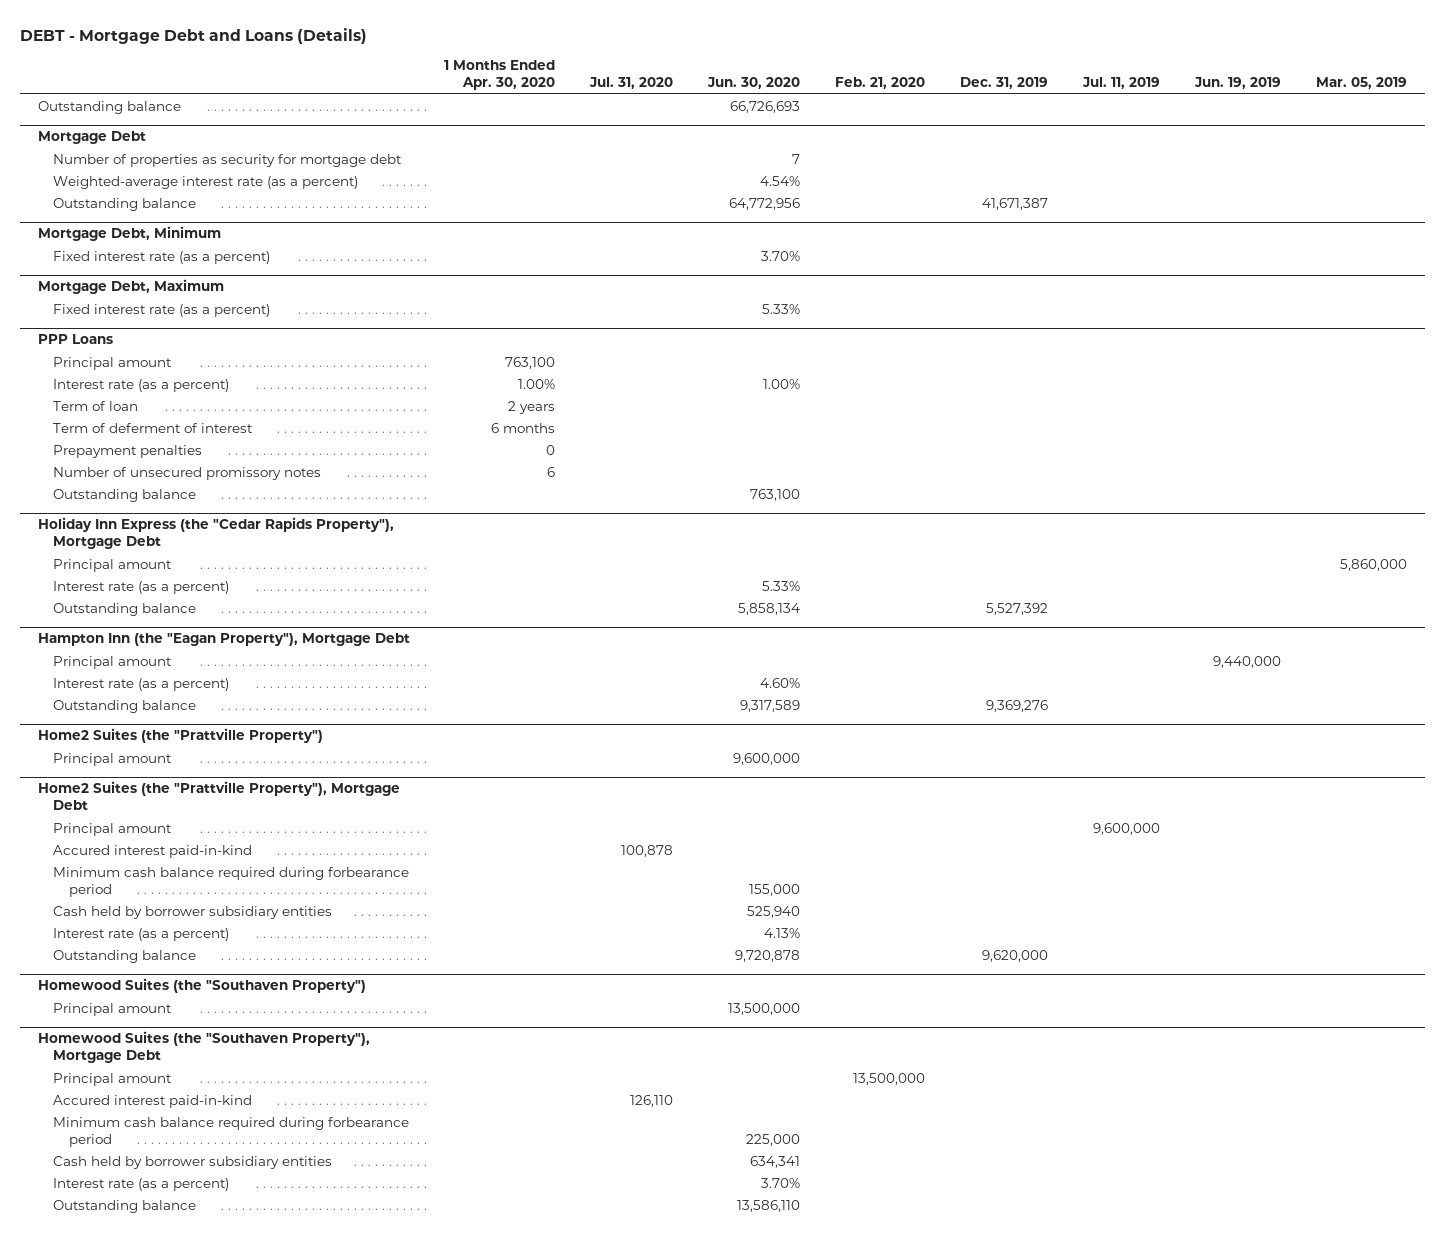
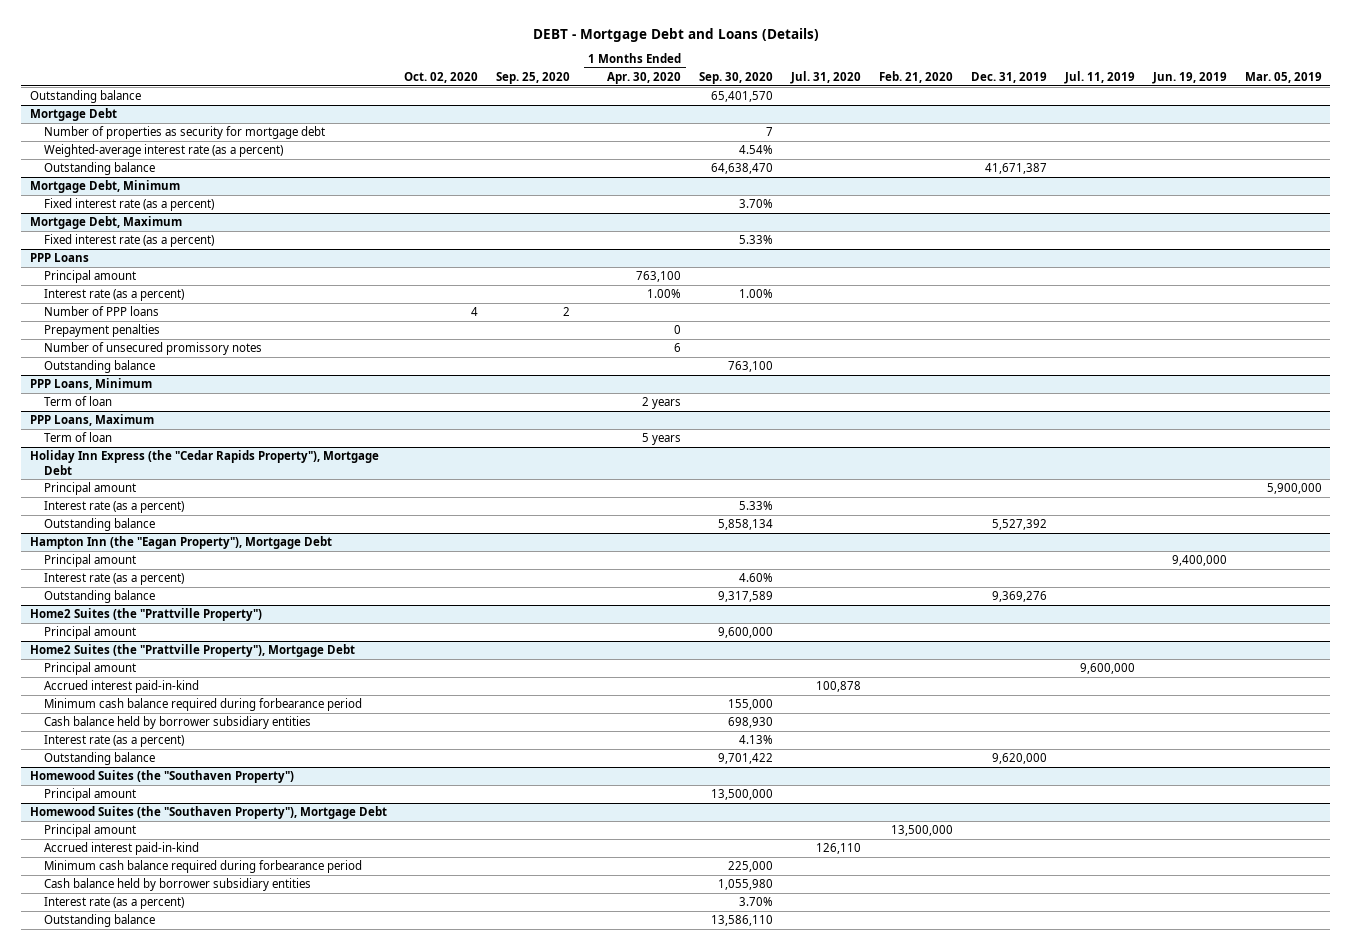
- | 1 Months Ended Apr. 30, 2020 | Jul. 31, 2020 | Jun. 30, 2020 | Feb. 21, 2020 | Dec. 31, 2019 | Jul. 11, 2019 | Jun. 19, 2019 | Mar. 05, 2019
+ | Oct. 02, 2020 | Sep. 25, 2020 | 1 Months Ended Apr. 30, 2020 | Sep. 30, 2020 | Jul. 31, 2020 | Feb. 21, 2020 | Dec. 31, 2019 | Jul. 11, 2019 | Jun. 19, 2019 | Mar. 05, 2019
@ PPP Loans
- Term of loan | 2 years | | | | | | |
- Term of deferment of interest | 6 months | | | | | | |
+ Number of PPP loans | 4 | 2 | | | | | | | |
+ PPP Loans, Minimum
+ Term of loan | | | 2 years | | | | | | |
+ PPP Loans, Maximum
+ Term of loan | | | 5 years | | | | | | |
@ Holiday Inn Express (the "Cedar Rapids Property"), Mortgage Debt
- Principal amount | | | | | | | | 5,860,000
+ Principal amount | | | | | | | | | | 5,900,000
@ Hampton Inn (the "Eagan Property"), Mortgage Debt
- Principal amount | | | | | | | 9,440,000 |
+ Principal amount | | | | | | | | | 9,400,000 |
@ Home2 Suites (the "Prattville Property"), Mortgage Debt
- Accured interest paid-in-kind | | 100,878 | | | | | |
+ Accrued interest paid-in-kind | | | | | 100,878 | | | | |
- Cash held by borrower subsidiary entities | | | 525,940 | | | | |
+ Cash balance held by borrower subsidiary entities | | | | 698,930 | | | | | |
@ Homewood Suites (the "Southaven Property"), Mortgage Debt
- Accured interest paid-in-kind | | 126,110 | | | | | |
+ Accrued interest paid-in-kind | | | | | 126,110 | | | | |
- Cash held by borrower subsidiary entities | | | 634,341 | | | | |
+ Cash balance held by borrower subsidiary entities | | | | 1,055,980 | | | | | |

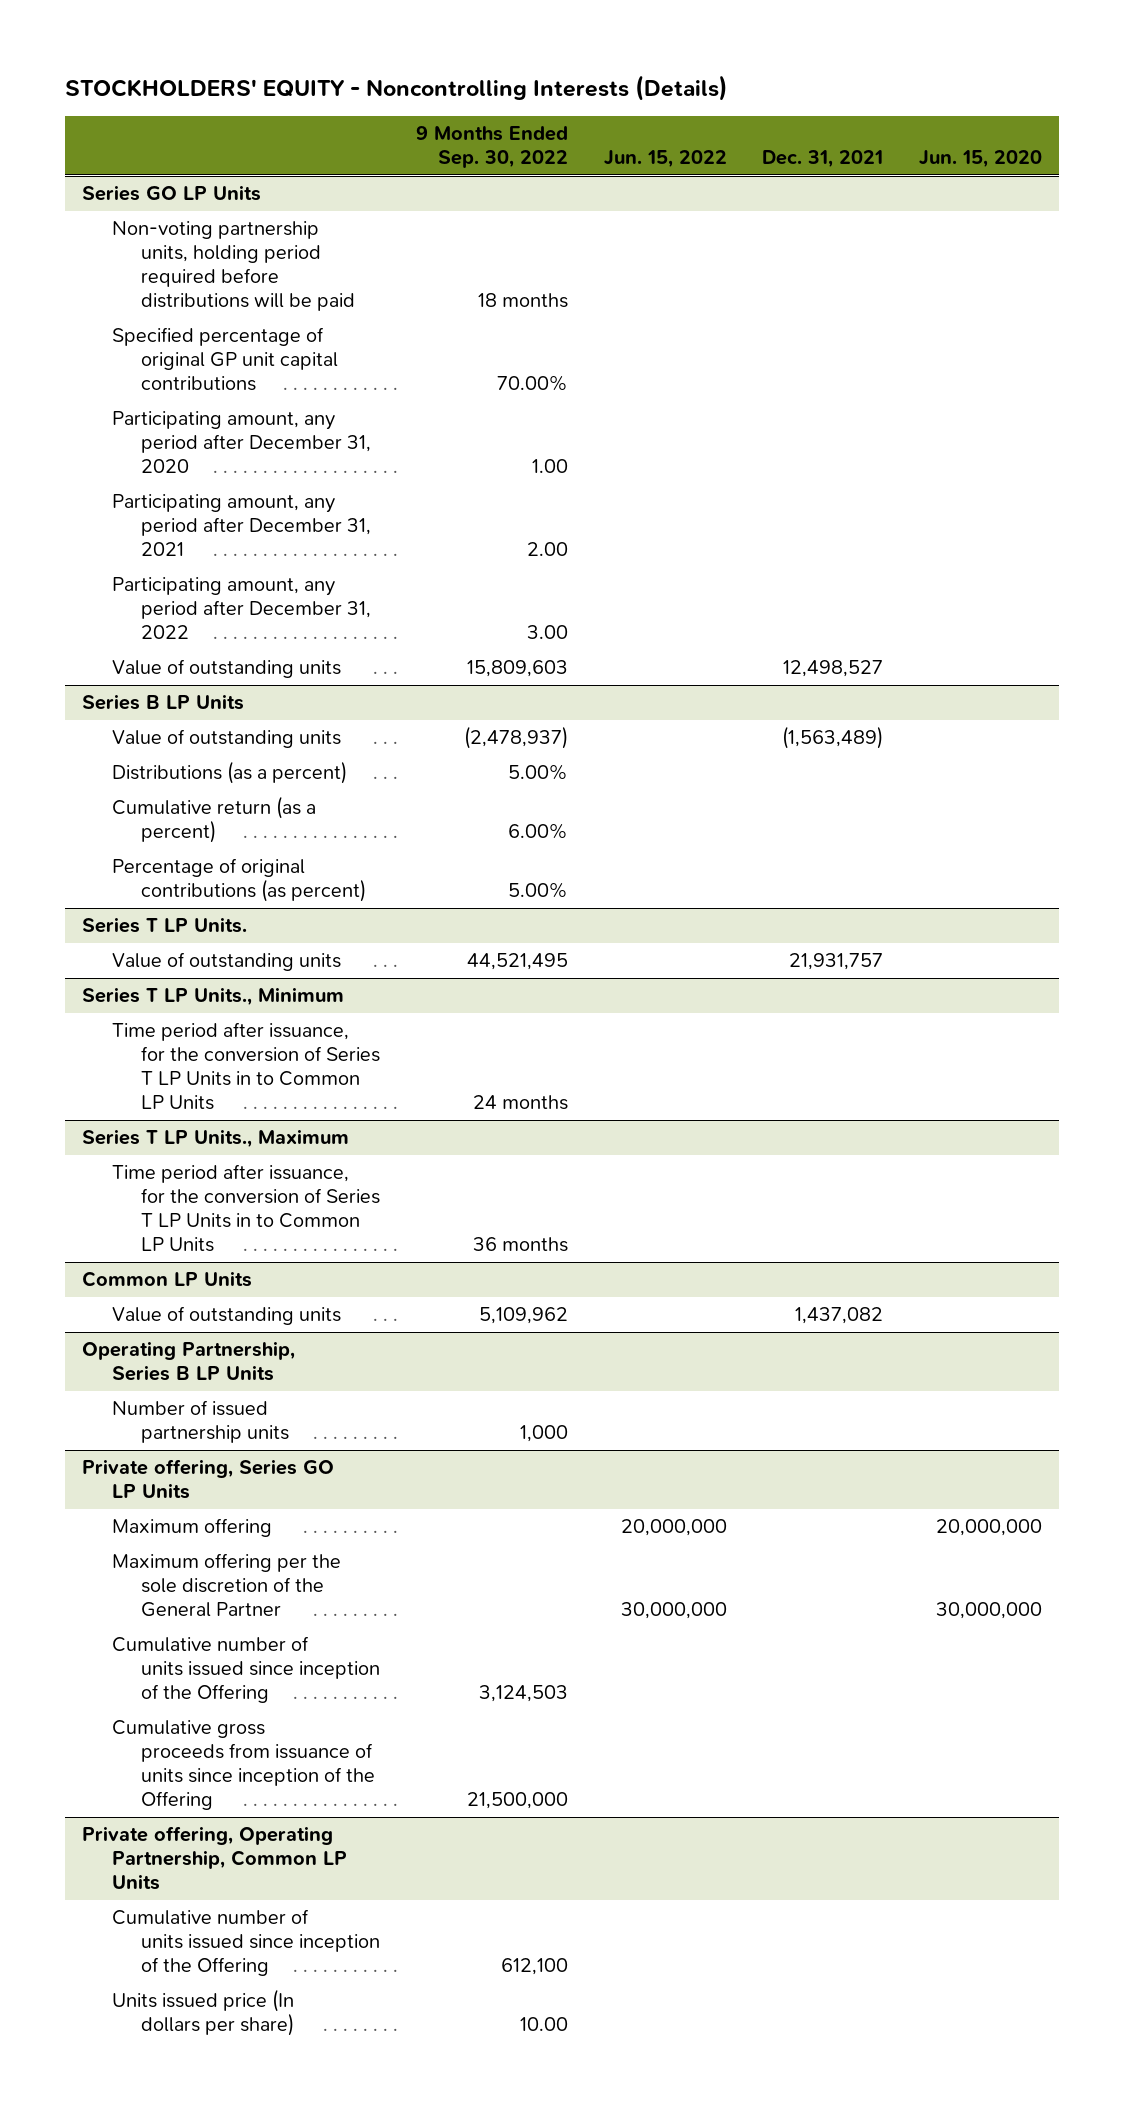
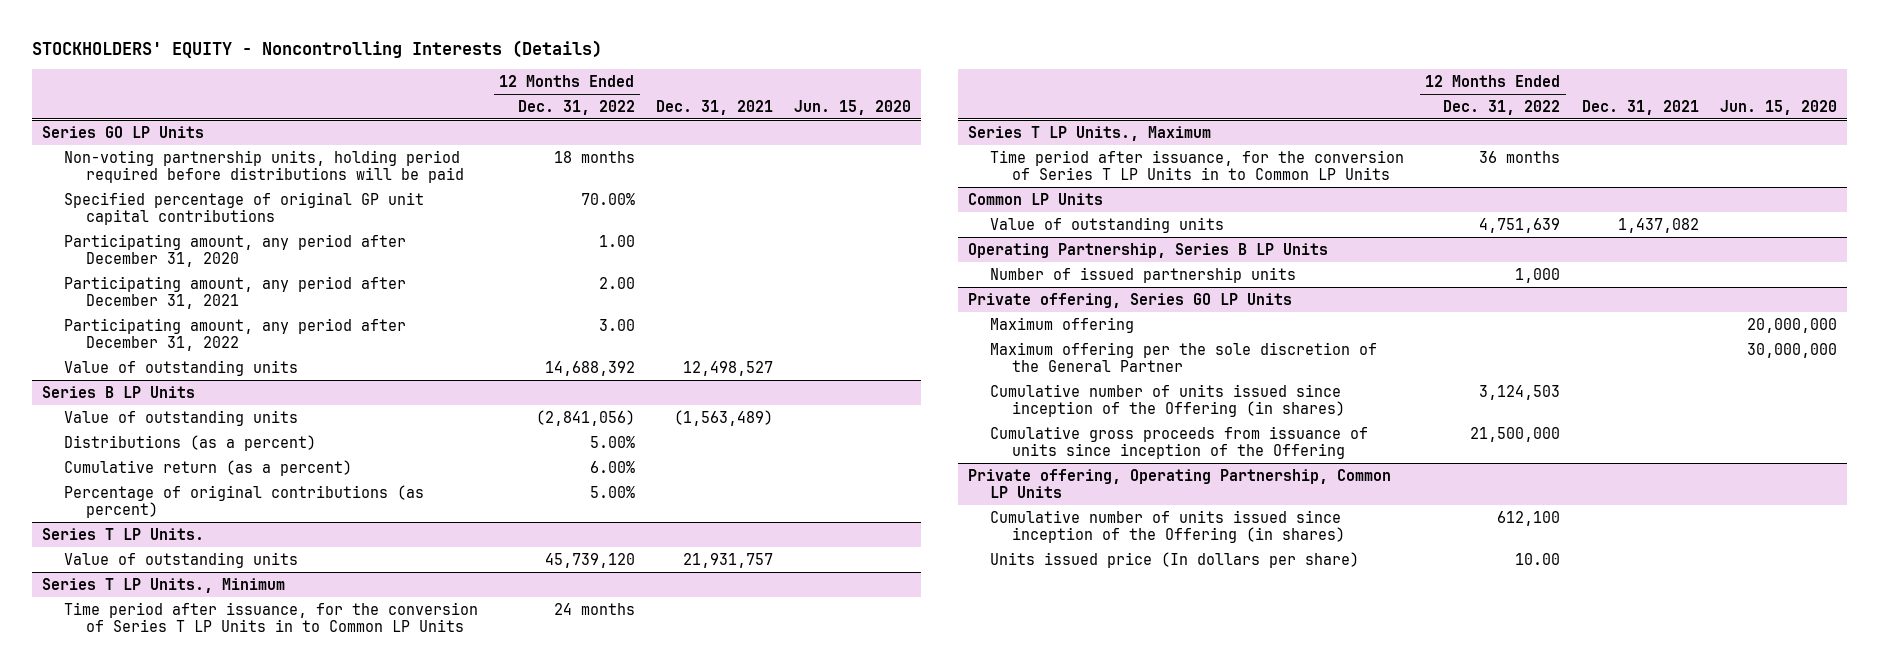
- | 9 Months Ended Sep. 30, 2022 | Jun. 15, 2022 | Dec. 31, 2021 | Jun. 15, 2020
+ | 12 Months Ended Dec. 31, 2022 | Dec. 31, 2021 | Jun. 15, 2020
@ Private offering, Series GO LP Units
- Cumulative number of units issued since inception of the Offering | 3,124,503 | | |
+ Cumulative number of units issued since inception of the Offering (in shares) | 3,124,503 | |
@ Private offering, Operating Partnership, Common LP Units
- Cumulative number of units issued since inception of the Offering | 612,100 | | |
+ Cumulative number of units issued since inception of the Offering (in shares) | 612,100 | |

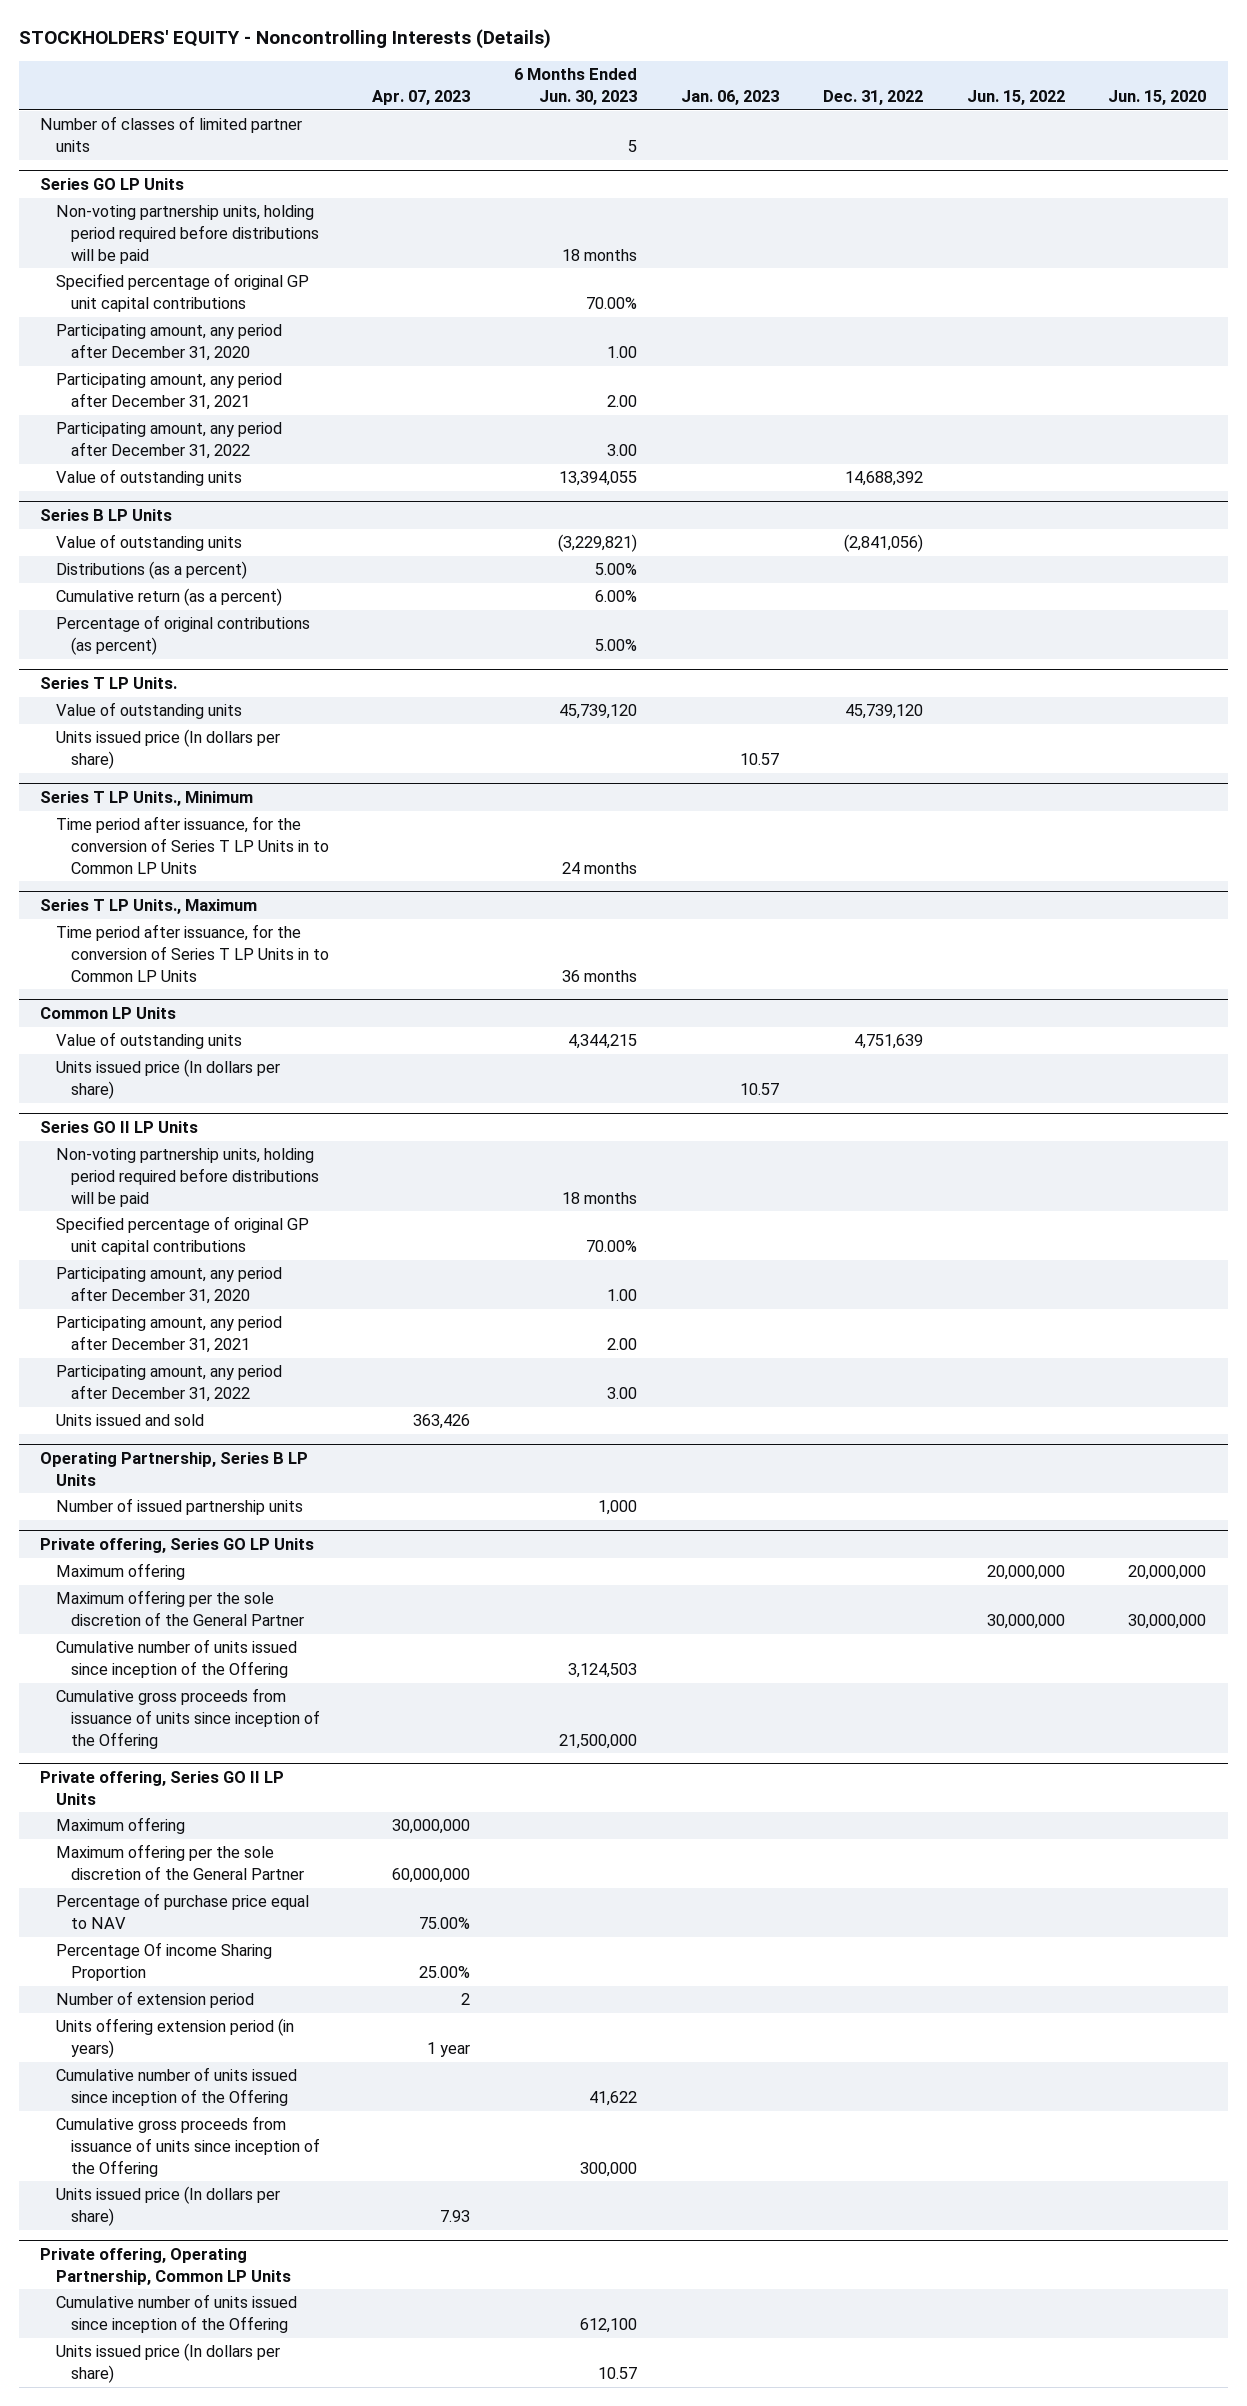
- | 12 Months Ended Dec. 31, 2022 | Dec. 31, 2021 | Jun. 15, 2020
+ | Apr. 07, 2023 | 6 Months Ended Jun. 30, 2023 | Jan. 06, 2023 | Dec. 31, 2022 | Jun. 15, 2022 | Jun. 15, 2020
+ Number of classes of limited partner units | | 5 | | | |
@ Series T LP Units.
+ Units issued price (In dollars per share) | | | 10.57 | | |
@ Common LP Units
+ Units issued price (In dollars per share) | | | 10.57 | | |
+ Series GO II LP Units
+ Non-voting partnership units, holding period required before distributions will be paid | | 18 months | | | |
+ Specified percentage of original GP unit capital contributions | | 70.00% | | | |
+ Participating amount, any period after December 31, 2020 | | 1.00 | | | |
+ Participating amount, any period after December 31, 2021 | | 2.00 | | | |
+ Participating amount, any period after December 31, 2022 | | 3.00 | | | |
+ Units issued and sold | 363,426 | | | | |
@ Private offering, Series GO LP Units
- Cumulative number of units issued since inception of the Offering (in shares) | 3,124,503 | |
+ Cumulative number of units issued since inception of the Offering | | 3,124,503 | | | |
+ Private offering, Series GO II LP Units
+ Maximum offering | 30,000,000 | | | | |
+ Maximum offering per the sole discretion of the General Partner | 60,000,000 | | | | |
+ Percentage of purchase price equal to NAV | 75.00% | | | | |
+ Percentage Of income Sharing Proportion | 25.00% | | | | |
+ Number of extension period | 2 | | | | |
+ Units offering extension period (in years) | 1 year | | | | |
+ Cumulative number of units issued since inception of the Offering | | 41,622 | | | |
+ Cumulative gross proceeds from issuance of units since inception of the Offering | | 300,000 | | | |
+ Units issued price (In dollars per share) | 7.93 | | | | |
@ Private offering, Operating Partnership, Common LP Units
- Cumulative number of units issued since inception of the Offering (in shares) | 612,100 | |
+ Cumulative number of units issued since inception of the Offering | | 612,100 | | | |

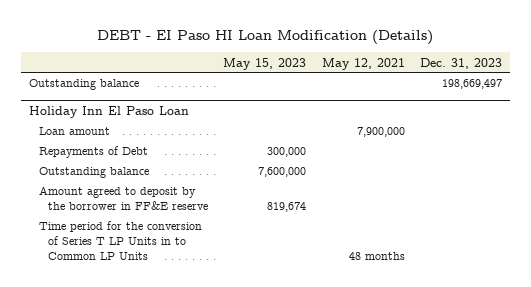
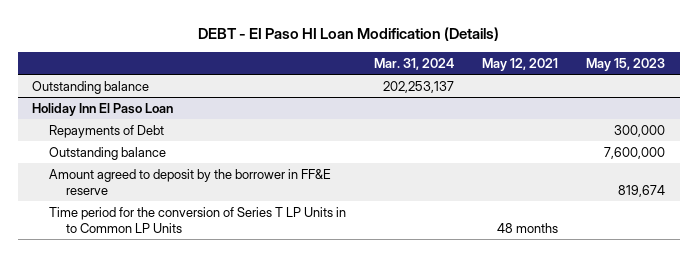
- | May 15, 2023 | May 12, 2021 | Dec. 31, 2023
+ | Mar. 31, 2024 | May 12, 2021 | May 15, 2023
@ Holiday Inn El Paso Loan
- Loan amount | | 7,900,000 |

